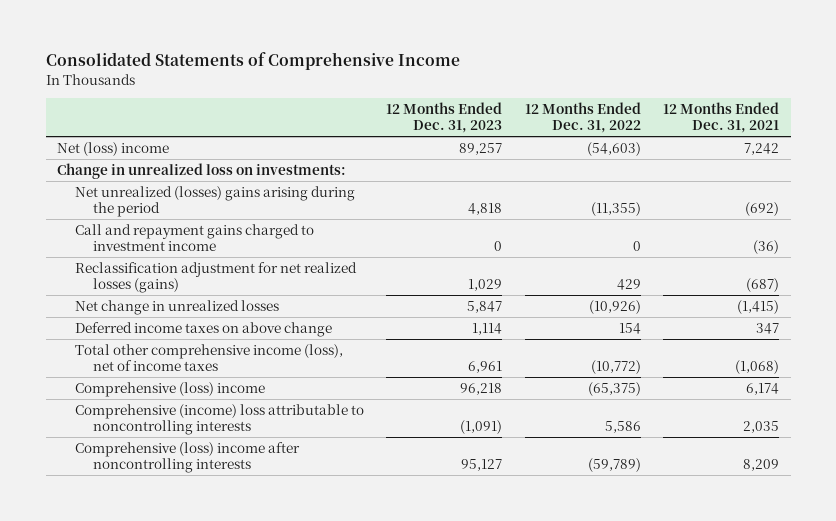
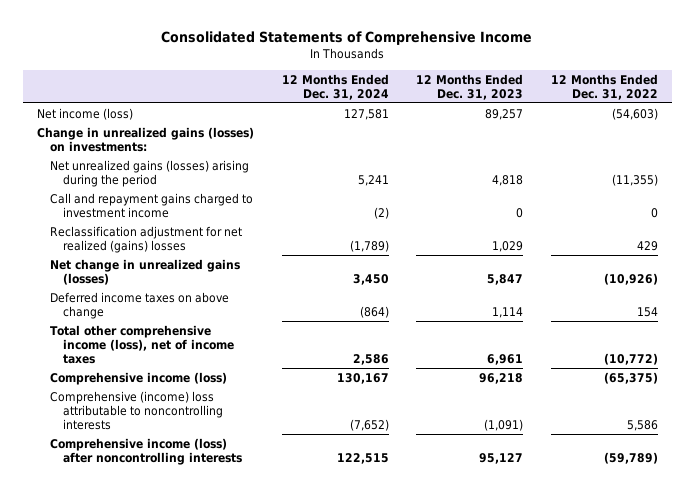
- | 12 Months Ended Dec. 31, 2023 | 12 Months Ended Dec. 31, 2022 | 12 Months Ended Dec. 31, 2021
+ | 12 Months Ended Dec. 31, 2024 | 12 Months Ended Dec. 31, 2023 | 12 Months Ended Dec. 31, 2022
- Net (loss) income | 89,257 | (54,603) | 7,242
- Change in unrealized loss on investments:
- Net unrealized (losses) gains arising during the period | 4,818 | (11,355) | (692)
+ Net income (loss) | 127,581 | 89,257 | (54,603)
+ Change in unrealized gains (losses) on investments:
+ Net unrealized gains (losses) arising during the period | 5,241 | 4,818 | (11,355)
- Reclassification adjustment for net realized losses (gains) | 1,029 | 429 | (687)
- Net change in unrealized losses | 5,847 | (10,926) | (1,415)
+ Reclassification adjustment for net realized (gains) losses | (1,789) | 1,029 | 429
+ Net change in unrealized gains (losses) | 3,450 | 5,847 | (10,926)
- Comprehensive (loss) income | 96,218 | (65,375) | 6,174
+ Comprehensive income (loss) | 130,167 | 96,218 | (65,375)
- Comprehensive (loss) income after noncontrolling interests | 95,127 | (59,789) | 8,209
+ Comprehensive income (loss) after noncontrolling interests | 122,515 | 95,127 | (59,789)

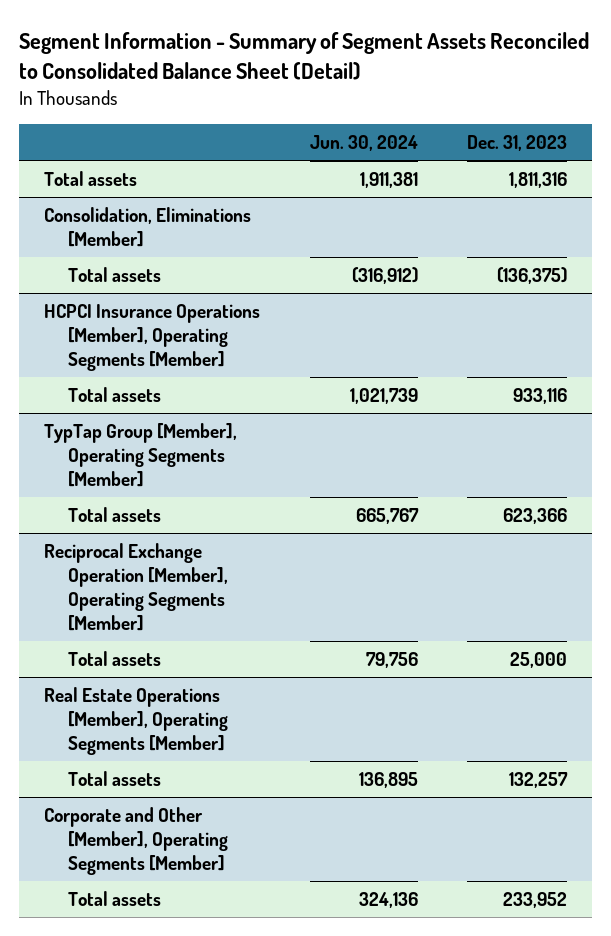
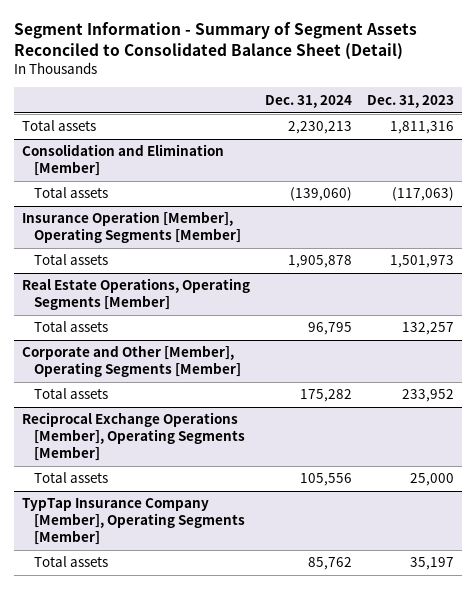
- | Jun. 30, 2024 | Dec. 31, 2023
+ | Dec. 31, 2024 | Dec. 31, 2023
- Consolidation, Eliminations [Member]
- Total assets | (316,912) | (136,375)
- HCPCI Insurance Operations [Member], Operating Segments [Member]
- Total assets | 1,021,739 | 933,116
- TypTap Group [Member], Operating Segments [Member]
- Total assets | 665,767 | 623,366
- Reciprocal Exchange Operation [Member], Operating Segments [Member]
- Total assets | 79,756 | 25,000
- Real Estate Operations [Member], Operating Segments [Member]
+ Consolidation and Elimination [Member]
+ Total assets | (139,060) | (117,063)
+ Insurance Operation [Member], Operating Segments [Member]
+ Total assets | 1,905,878 | 1,501,973
+ Real Estate Operations, Operating Segments [Member]
+ Reciprocal Exchange Operations [Member], Operating Segments [Member]
+ Total assets | 105,556 | 25,000
+ TypTap Insurance Company [Member], Operating Segments [Member]
+ Total assets | 85,762 | 35,197

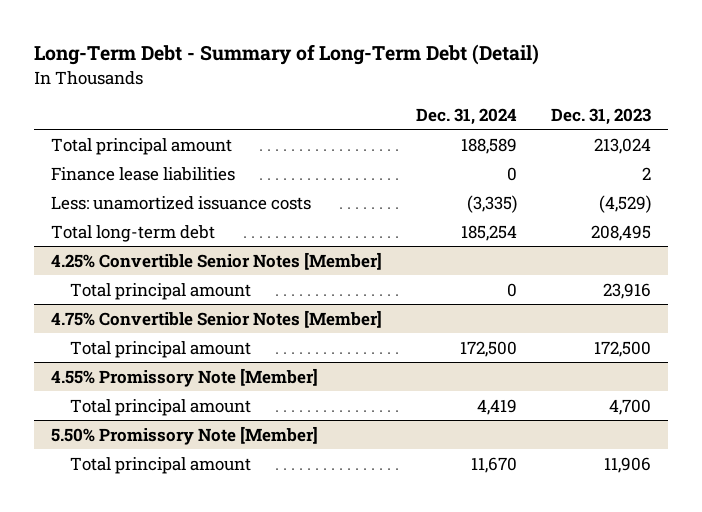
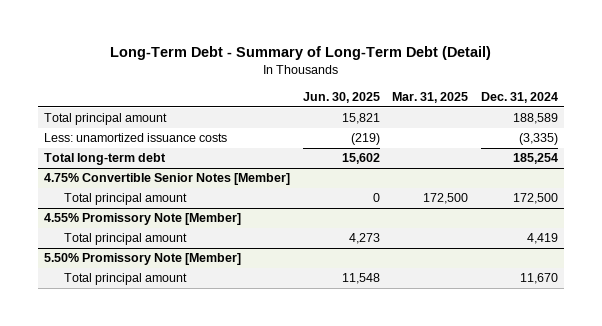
- | Dec. 31, 2024 | Dec. 31, 2023
+ | Jun. 30, 2025 | Mar. 31, 2025 | Dec. 31, 2024
- Finance lease liabilities | 0 | 2
- 4.25% Convertible Senior Notes [Member]
- Total principal amount | 0 | 23,916

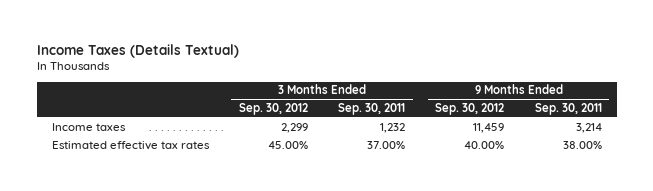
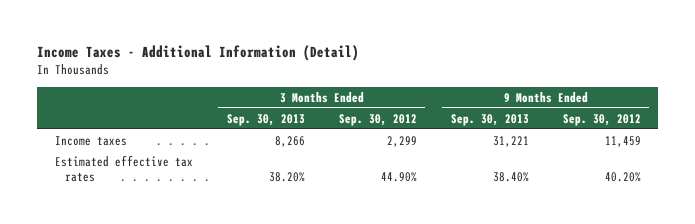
- Income Taxes (Details Textual)
+ Income Taxes - Additional Information (Detail)
- | 3 Months Ended Sep. 30, 2012 | 3 Months Ended Sep. 30, 2011 | 9 Months Ended Sep. 30, 2012 | 9 Months Ended Sep. 30, 2011
+ | 3 Months Ended Sep. 30, 2013 | 3 Months Ended Sep. 30, 2012 | 9 Months Ended Sep. 30, 2013 | 9 Months Ended Sep. 30, 2012
- Estimated effective tax rates | 45.00% | 37.00% | 40.00% | 38.00%
+ Estimated effective tax rates | 38.20% | 44.90% | 38.40% | 40.20%

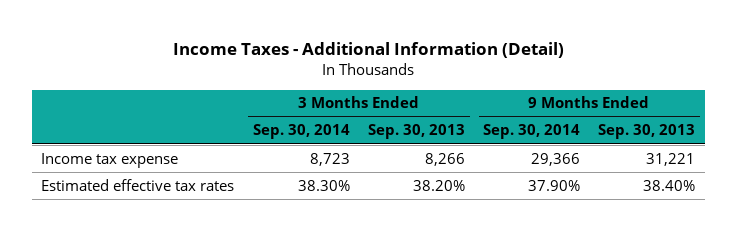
- | 3 Months Ended Sep. 30, 2013 | 3 Months Ended Sep. 30, 2012 | 9 Months Ended Sep. 30, 2013 | 9 Months Ended Sep. 30, 2012
+ | 3 Months Ended Sep. 30, 2014 | 3 Months Ended Sep. 30, 2013 | 9 Months Ended Sep. 30, 2014 | 9 Months Ended Sep. 30, 2013
- Income taxes | 8,266 | 2,299 | 31,221 | 11,459
+ Income tax expense | 8,723 | 8,266 | 29,366 | 31,221

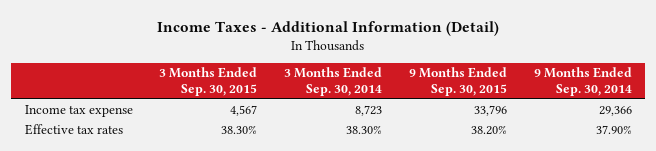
- | 3 Months Ended Sep. 30, 2014 | 3 Months Ended Sep. 30, 2013 | 9 Months Ended Sep. 30, 2014 | 9 Months Ended Sep. 30, 2013
+ | 3 Months Ended Sep. 30, 2015 | 3 Months Ended Sep. 30, 2014 | 9 Months Ended Sep. 30, 2015 | 9 Months Ended Sep. 30, 2014
- Estimated effective tax rates | 38.30% | 38.20% | 37.90% | 38.40%
+ Effective tax rates | 38.30% | 38.30% | 38.20% | 37.90%

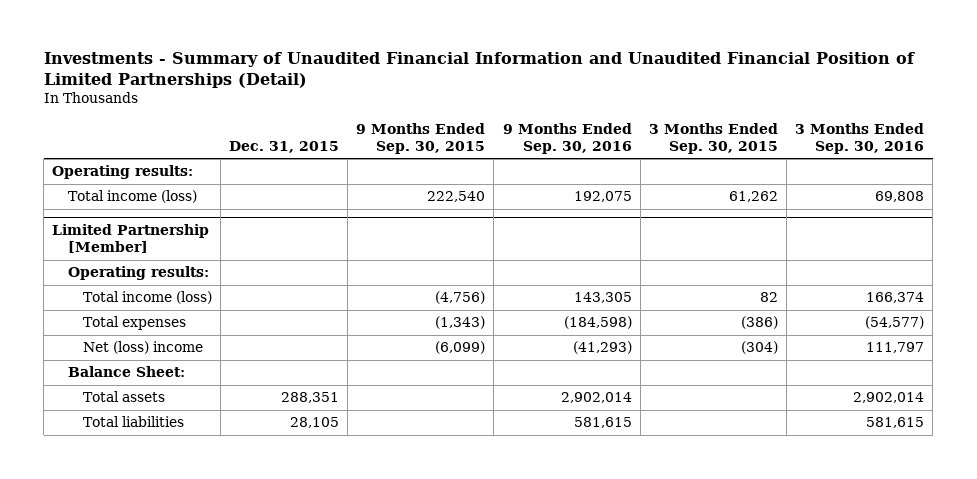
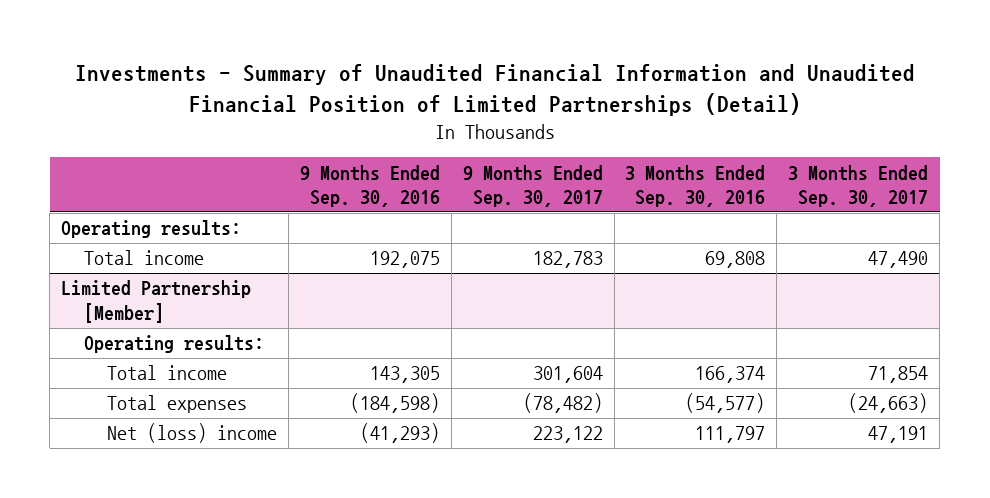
- | Dec. 31, 2015 | 9 Months Ended Sep. 30, 2015 | 9 Months Ended Sep. 30, 2016 | 3 Months Ended Sep. 30, 2015 | 3 Months Ended Sep. 30, 2016
+ | 9 Months Ended Sep. 30, 2016 | 9 Months Ended Sep. 30, 2017 | 3 Months Ended Sep. 30, 2016 | 3 Months Ended Sep. 30, 2017
- Total income (loss) | | 222,540 | 192,075 | 61,262 | 69,808
+ Total income | 192,075 | 182,783 | 69,808 | 47,490
@ Limited Partnership [Member]
- Total income (loss) | | (4,756) | 143,305 | 82 | 166,374
+ Total income | 143,305 | 301,604 | 166,374 | 71,854
- Balance Sheet:
- Total assets | 288,351 | | 2,902,014 | | 2,902,014
- Total liabilities | 28,105 | | 581,615 | | 581,615

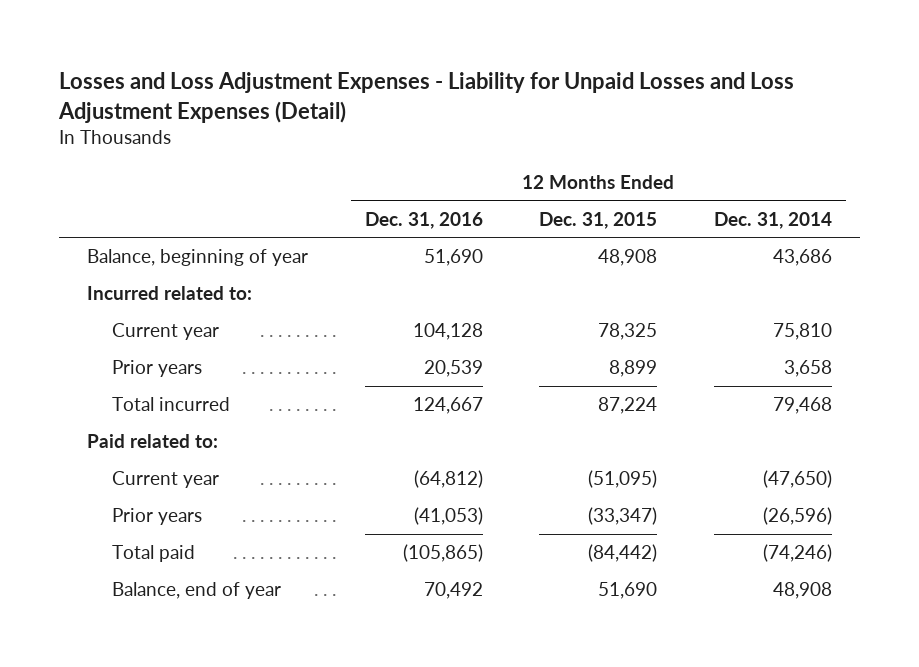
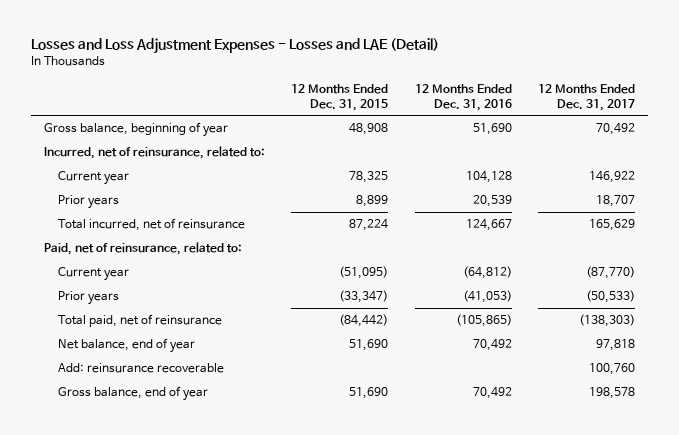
- Losses and Loss Adjustment Expenses - Liability for Unpaid Losses and Loss Adjustment Expenses (Detail)
+ Losses and Loss Adjustment Expenses - Losses and LAE (Detail)
- | 12 Months Ended Dec. 31, 2016 | 12 Months Ended Dec. 31, 2015 | 12 Months Ended Dec. 31, 2014
+ | 12 Months Ended Dec. 31, 2015 | 12 Months Ended Dec. 31, 2016 | 12 Months Ended Dec. 31, 2017
- Balance, beginning of year | 51,690 | 48,908 | 43,686
- Incurred related to:
+ Gross balance, beginning of year | 48,908 | 51,690 | 70,492
+ Incurred, net of reinsurance, related to:
- Total incurred | 124,667 | 87,224 | 79,468
- Paid related to:
+ Total incurred, net of reinsurance | 87,224 | 124,667 | 165,629
+ Paid, net of reinsurance, related to:
- Total paid | (105,865) | (84,442) | (74,246)
- Balance, end of year | 70,492 | 51,690 | 48,908
+ Total paid, net of reinsurance | (84,442) | (105,865) | (138,303)
+ Net balance, end of year | 51,690 | 70,492 | 97,818
+ Add: reinsurance recoverable | | | 100,760
+ Gross balance, end of year | 51,690 | 70,492 | 198,578

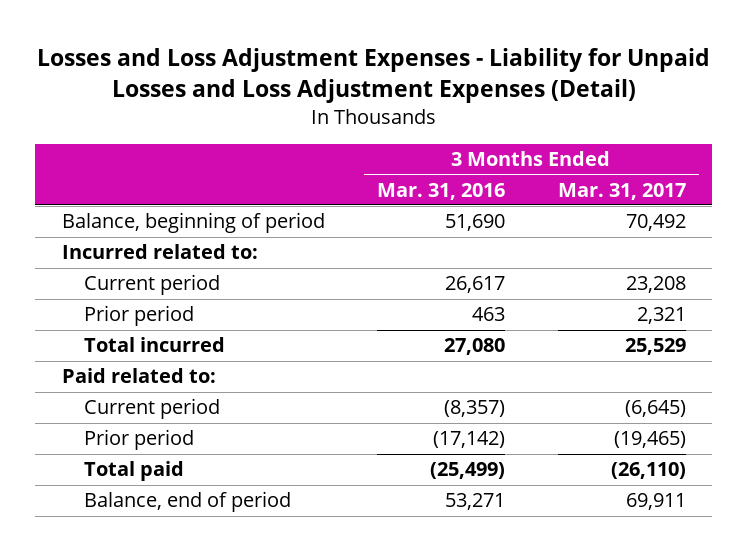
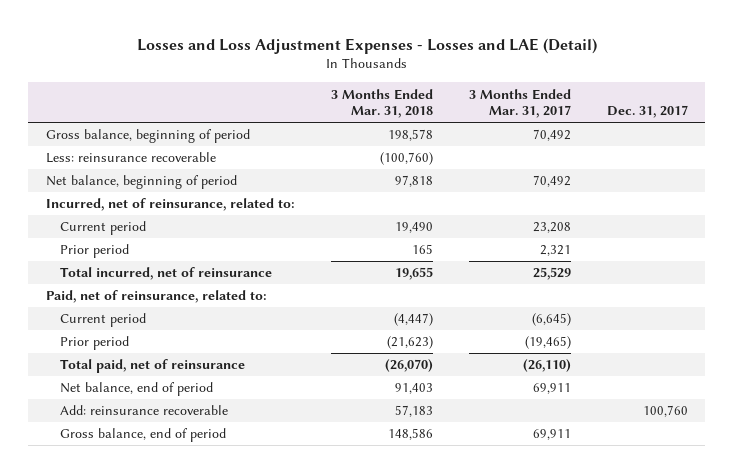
- Losses and Loss Adjustment Expenses - Liability for Unpaid Losses and Loss Adjustment Expenses (Detail)
+ Losses and Loss Adjustment Expenses - Losses and LAE (Detail)
- | 3 Months Ended Mar. 31, 2016 | 3 Months Ended Mar. 31, 2017
+ | 3 Months Ended Mar. 31, 2018 | 3 Months Ended Mar. 31, 2017 | Dec. 31, 2017
- Balance, beginning of period | 51,690 | 70,492
- Incurred related to:
+ Gross balance, beginning of period | 198,578 | 70,492 |
+ Less: reinsurance recoverable | (100,760) | |
+ Net balance, beginning of period | 97,818 | 70,492 |
+ Incurred, net of reinsurance, related to:
- Total incurred | 27,080 | 25,529
- Paid related to:
+ Total incurred, net of reinsurance | 19,655 | 25,529 |
+ Paid, net of reinsurance, related to:
- Total paid | (25,499) | (26,110)
- Balance, end of period | 53,271 | 69,911
+ Total paid, net of reinsurance | (26,070) | (26,110) |
+ Net balance, end of period | 91,403 | 69,911 |
+ Add: reinsurance recoverable | 57,183 | | 100,760
+ Gross balance, end of period | 148,586 | 69,911 |

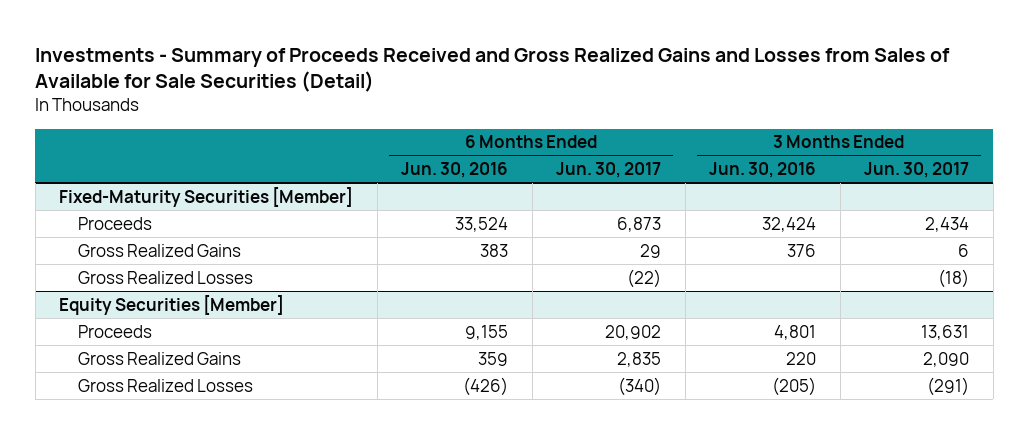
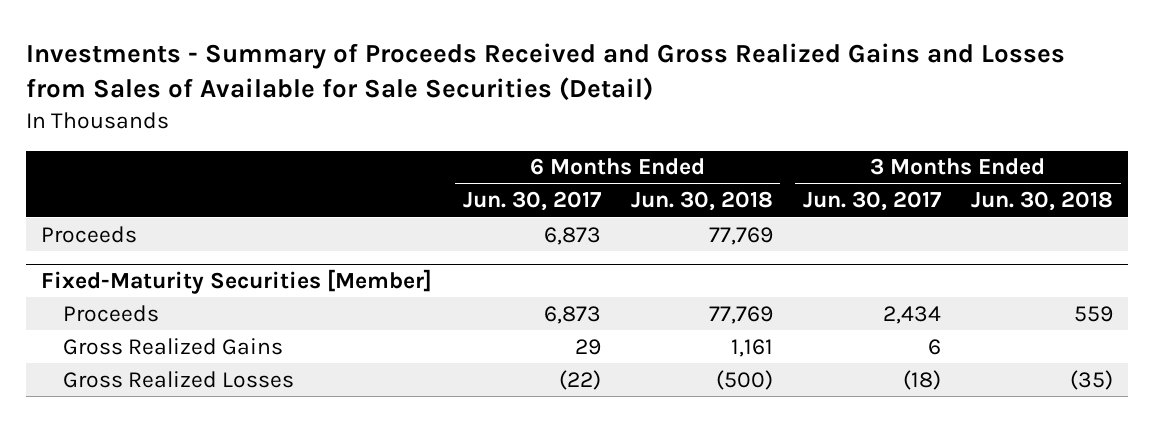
- | 6 Months Ended Jun. 30, 2016 | 6 Months Ended Jun. 30, 2017 | 3 Months Ended Jun. 30, 2016 | 3 Months Ended Jun. 30, 2017
+ | 6 Months Ended Jun. 30, 2017 | 6 Months Ended Jun. 30, 2018 | 3 Months Ended Jun. 30, 2017 | 3 Months Ended Jun. 30, 2018
+ Proceeds | 6,873 | 77,769 | |
- Equity Securities [Member]
- Proceeds | 9,155 | 20,902 | 4,801 | 13,631
- Gross Realized Gains | 359 | 2,835 | 220 | 2,090
- Gross Realized Losses | (426) | (340) | (205) | (291)

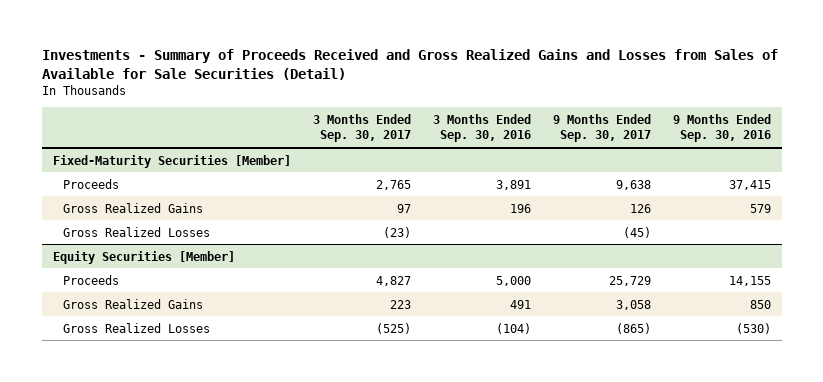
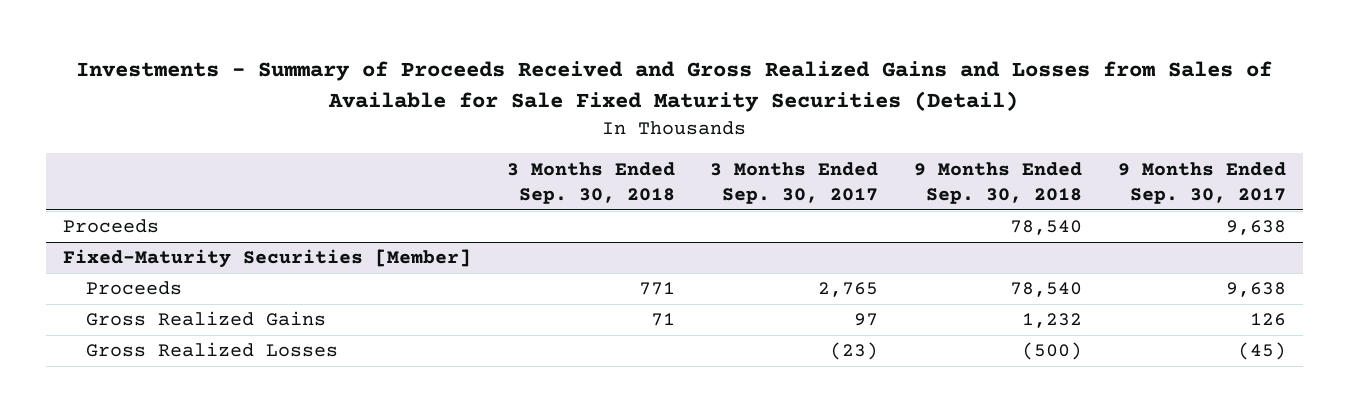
- Investments - Summary of Proceeds Received and Gross Realized Gains and Losses from Sales of Available for Sale Securities (Detail)
+ Investments - Summary of Proceeds Received and Gross Realized Gains and Losses from Sales of Available for Sale Fixed Maturity Securities (Detail)
- | 3 Months Ended Sep. 30, 2017 | 3 Months Ended Sep. 30, 2016 | 9 Months Ended Sep. 30, 2017 | 9 Months Ended Sep. 30, 2016
+ | 3 Months Ended Sep. 30, 2018 | 3 Months Ended Sep. 30, 2017 | 9 Months Ended Sep. 30, 2018 | 9 Months Ended Sep. 30, 2017
+ Proceeds | | | 78,540 | 9,638
- Equity Securities [Member]
- Proceeds | 4,827 | 5,000 | 25,729 | 14,155
- Gross Realized Gains | 223 | 491 | 3,058 | 850
- Gross Realized Losses | (525) | (104) | (865) | (530)

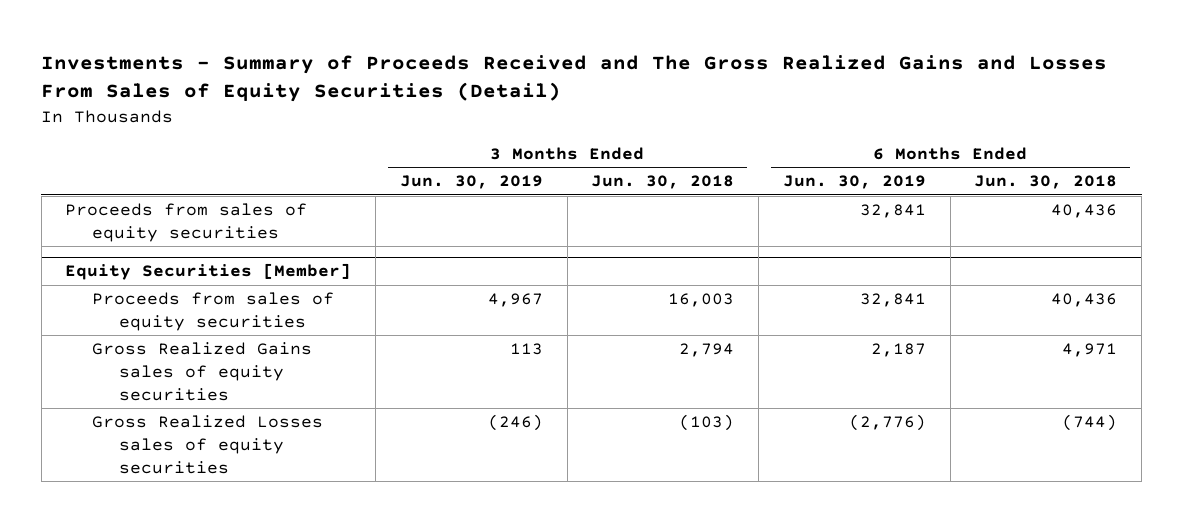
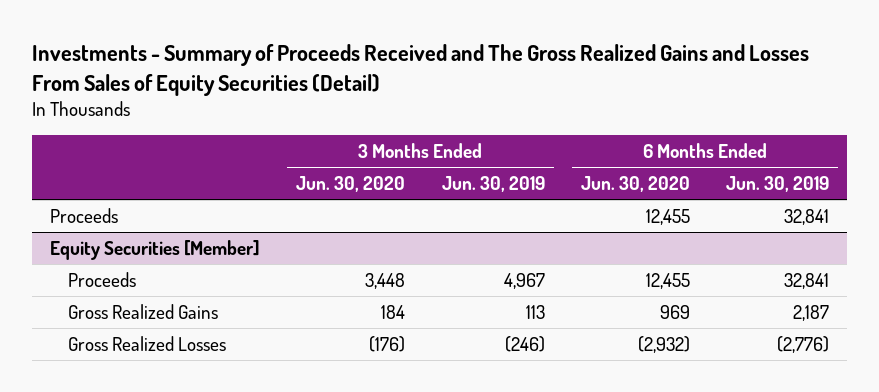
- | 3 Months Ended Jun. 30, 2019 | 3 Months Ended Jun. 30, 2018 | 6 Months Ended Jun. 30, 2019 | 6 Months Ended Jun. 30, 2018
+ | 3 Months Ended Jun. 30, 2020 | 3 Months Ended Jun. 30, 2019 | 6 Months Ended Jun. 30, 2020 | 6 Months Ended Jun. 30, 2019
- Proceeds from sales of equity securities | | | 32,841 | 40,436
+ Proceeds | | | 12,455 | 32,841
@ Equity Securities [Member]
- Proceeds from sales of equity securities | 4,967 | 16,003 | 32,841 | 40,436
- Gross Realized Gains sales of equity securities | 113 | 2,794 | 2,187 | 4,971
- Gross Realized Losses sales of equity securities | (246) | (103) | (2,776) | (744)
+ Proceeds | 3,448 | 4,967 | 12,455 | 32,841
+ Gross Realized Gains | 184 | 113 | 969 | 2,187
+ Gross Realized Losses | (176) | (246) | (2,932) | (2,776)

